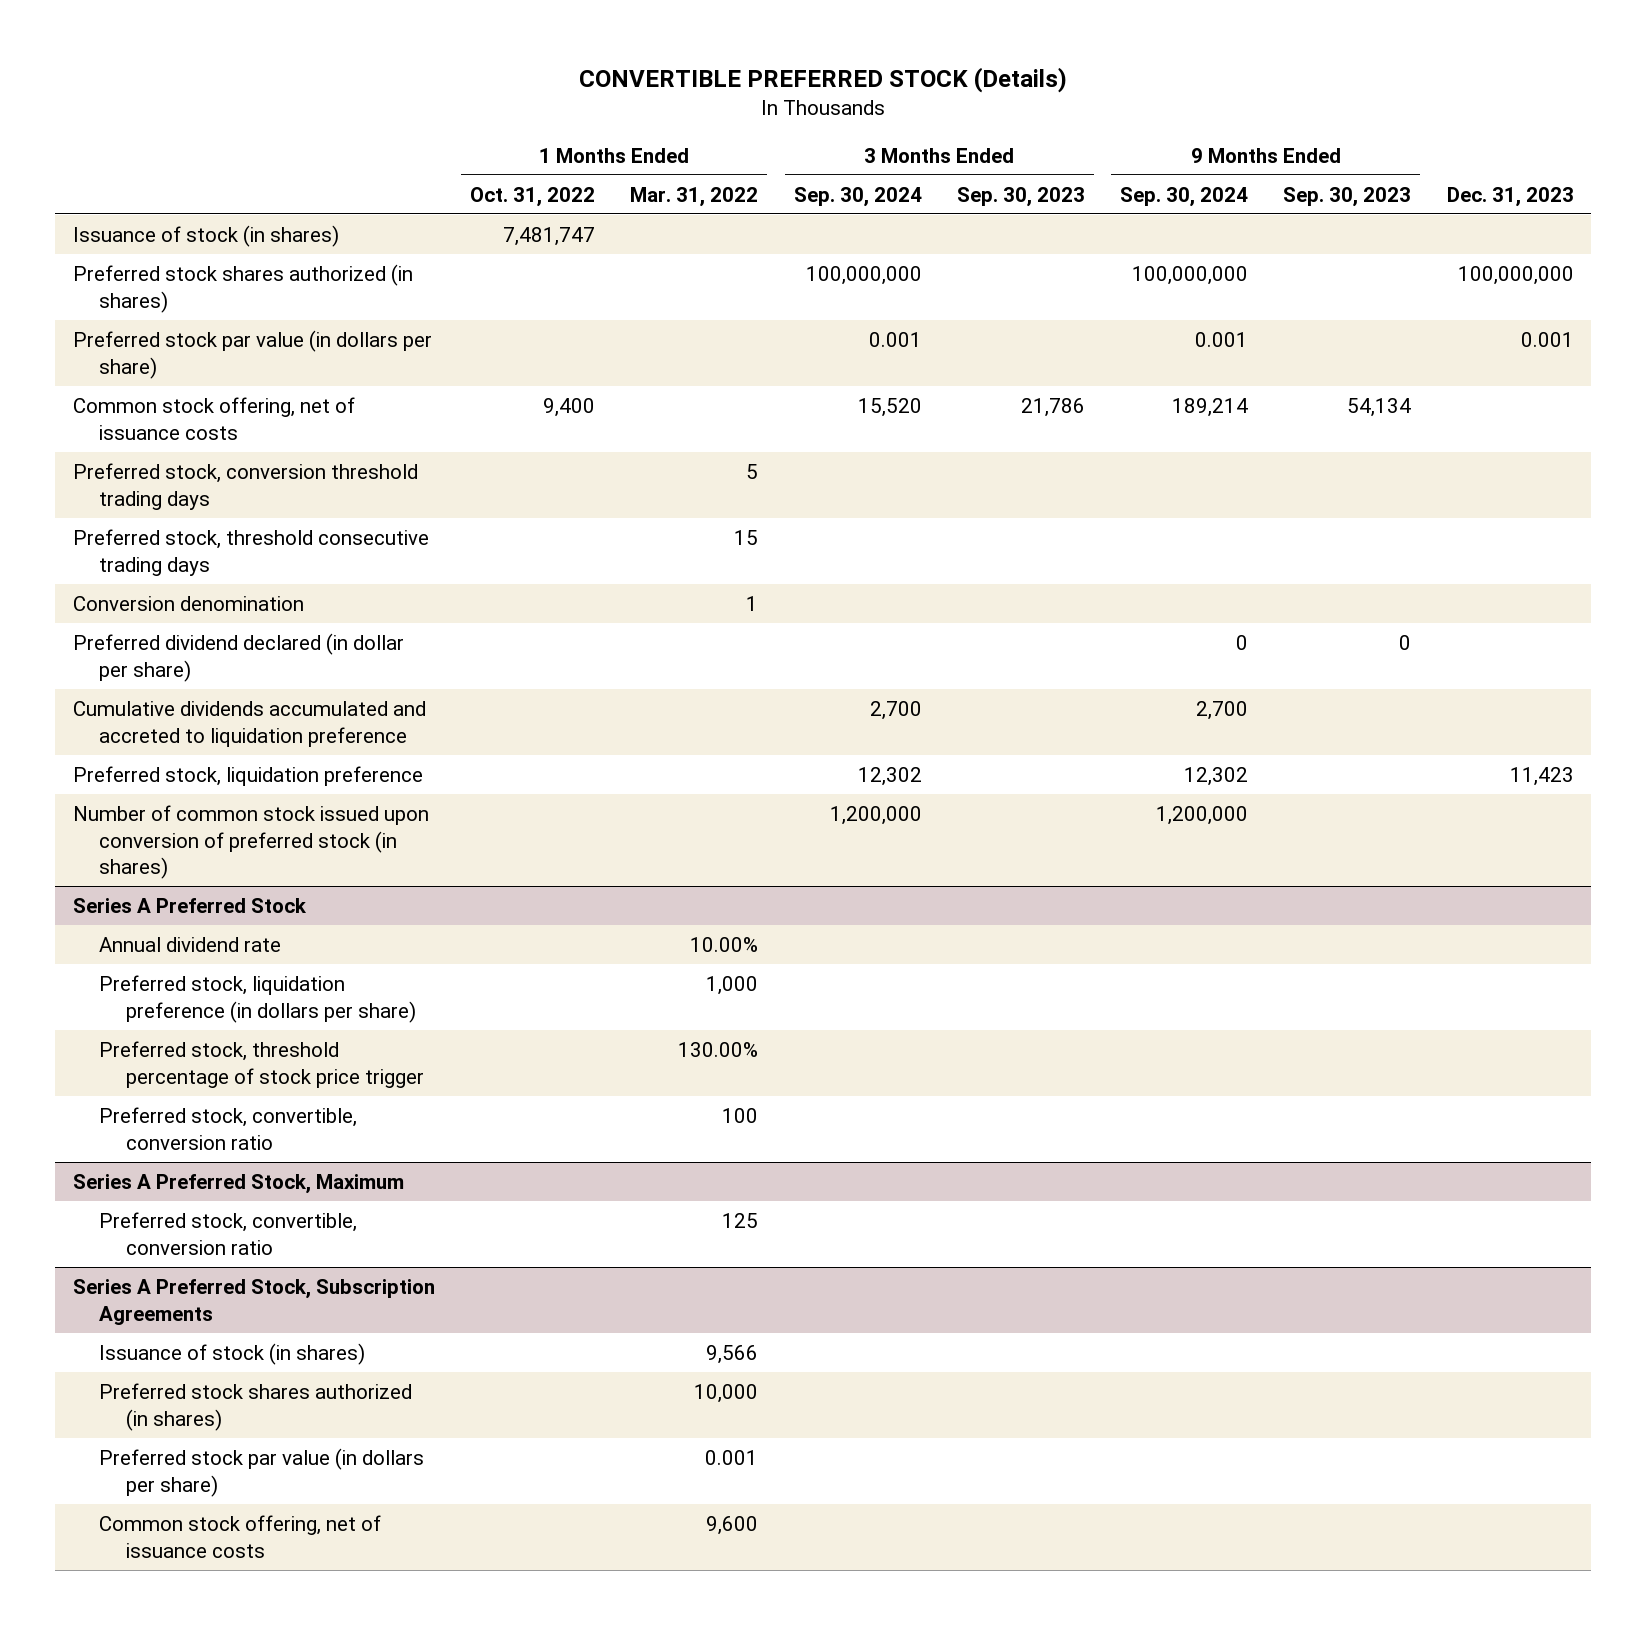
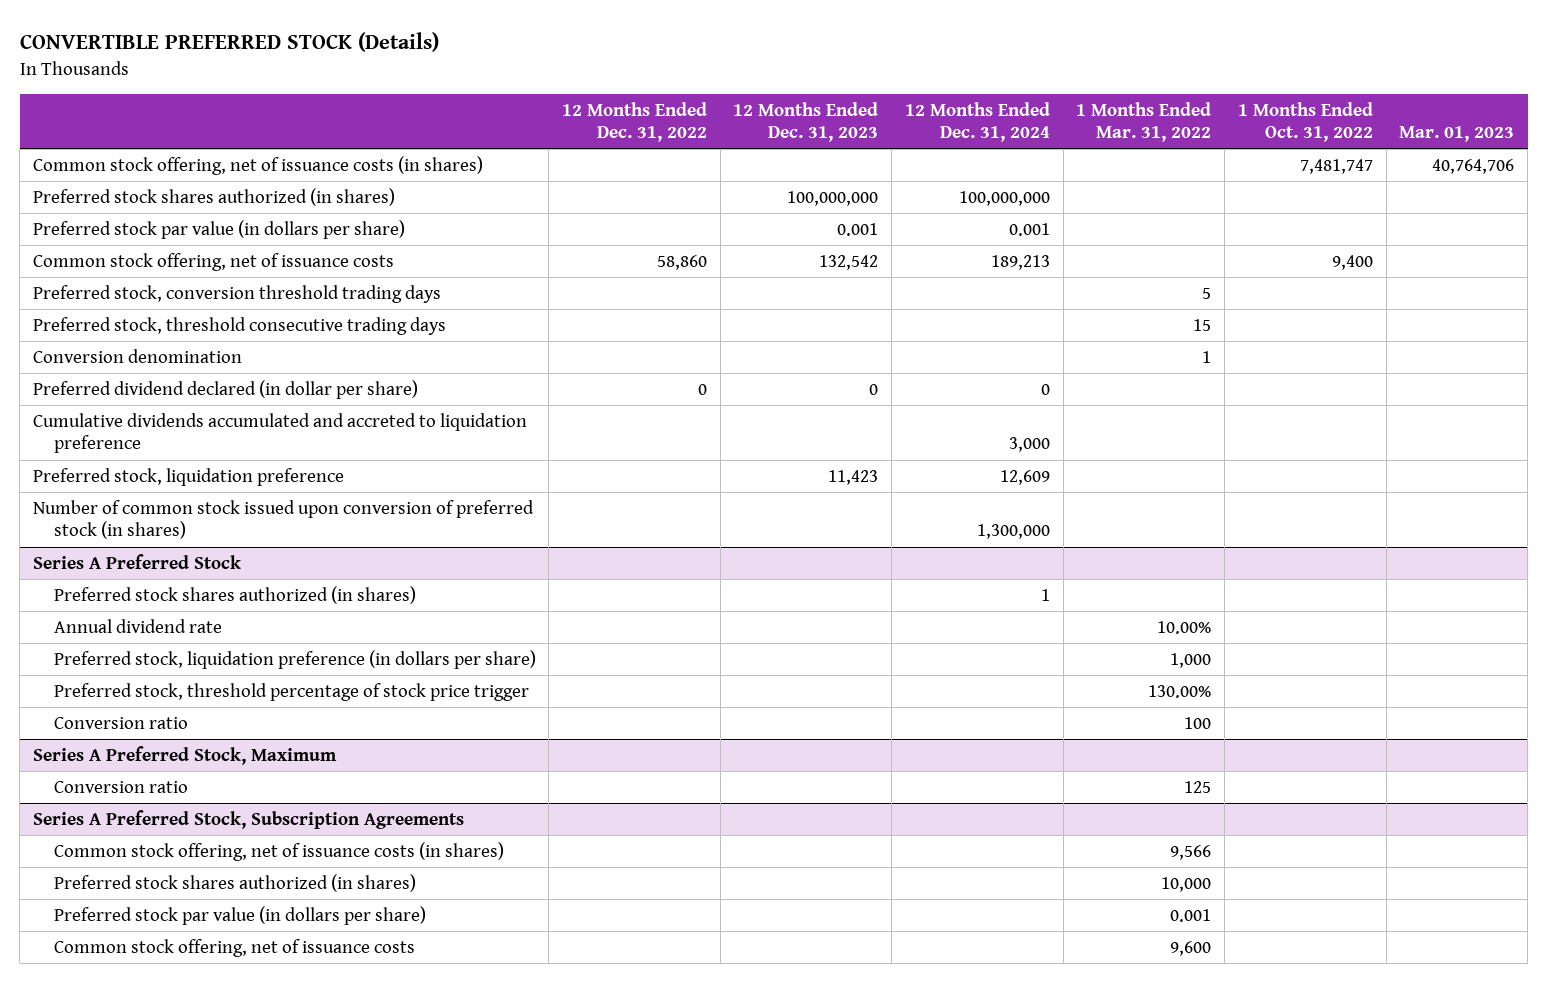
- | 1 Months Ended Oct. 31, 2022 | 1 Months Ended Mar. 31, 2022 | 3 Months Ended Sep. 30, 2024 | 3 Months Ended Sep. 30, 2023 | 9 Months Ended Sep. 30, 2024 | 9 Months Ended Sep. 30, 2023 | Dec. 31, 2023
+ | 12 Months Ended Dec. 31, 2022 | 12 Months Ended Dec. 31, 2023 | 12 Months Ended Dec. 31, 2024 | 1 Months Ended Mar. 31, 2022 | 1 Months Ended Oct. 31, 2022 | Mar. 01, 2023
- Issuance of stock (in shares) | 7,481,747 | | | | | |
+ Common stock offering, net of issuance costs (in shares) | | | | | 7,481,747 | 40,764,706
@ Series A Preferred Stock
+ Preferred stock shares authorized (in shares) | | | 1 | | |
- Preferred stock, convertible, conversion ratio | | 100 | | | | |
+ Conversion ratio | | | | 100 | |
@ Series A Preferred Stock, Maximum
- Preferred stock, convertible, conversion ratio | | 125 | | | | |
+ Conversion ratio | | | | 125 | |
@ Series A Preferred Stock, Subscription Agreements
- Issuance of stock (in shares) | | 9,566 | | | | |
+ Common stock offering, net of issuance costs (in shares) | | | | 9,566 | |

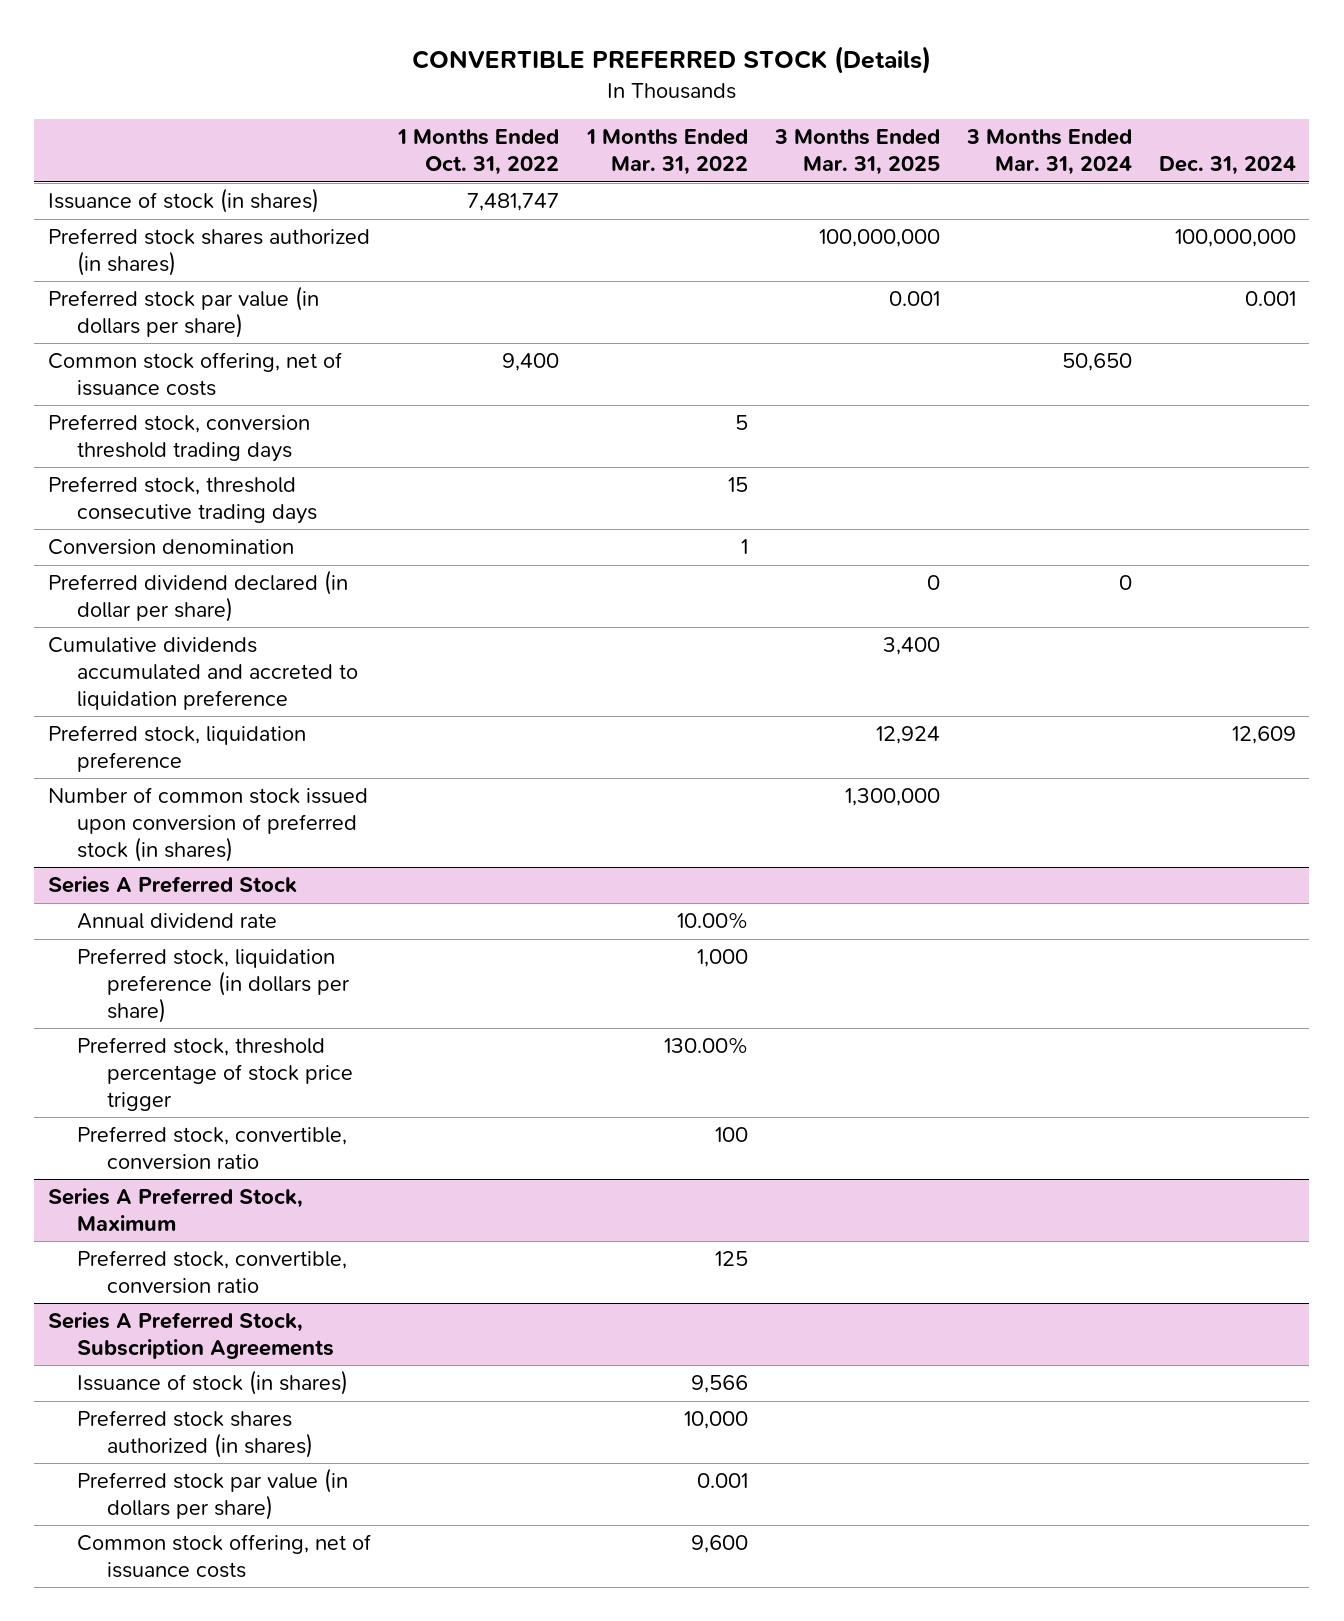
- | 12 Months Ended Dec. 31, 2022 | 12 Months Ended Dec. 31, 2023 | 12 Months Ended Dec. 31, 2024 | 1 Months Ended Mar. 31, 2022 | 1 Months Ended Oct. 31, 2022 | Mar. 01, 2023
+ | 1 Months Ended Oct. 31, 2022 | 1 Months Ended Mar. 31, 2022 | 3 Months Ended Mar. 31, 2025 | 3 Months Ended Mar. 31, 2024 | Dec. 31, 2024
- Common stock offering, net of issuance costs (in shares) | | | | | 7,481,747 | 40,764,706
+ Issuance of stock (in shares) | 7,481,747 | | | |
@ Series A Preferred Stock
- Preferred stock shares authorized (in shares) | | | 1 | | |
- Conversion ratio | | | | 100 | |
+ Preferred stock, convertible, conversion ratio | | 100 | | |
@ Series A Preferred Stock, Maximum
- Conversion ratio | | | | 125 | |
+ Preferred stock, convertible, conversion ratio | | 125 | | |
@ Series A Preferred Stock, Subscription Agreements
- Common stock offering, net of issuance costs (in shares) | | | | 9,566 | |
+ Issuance of stock (in shares) | | 9,566 | | |

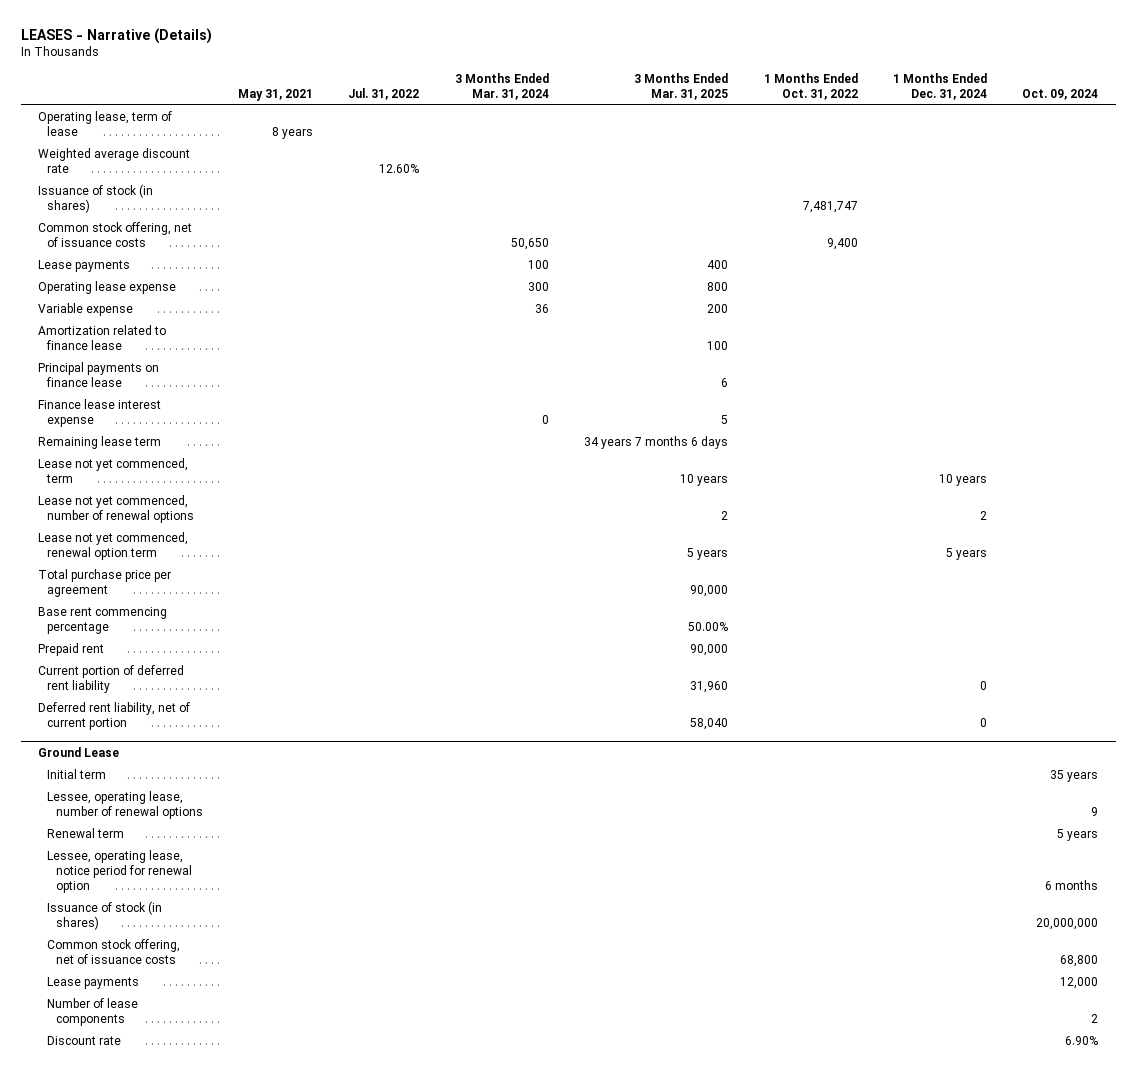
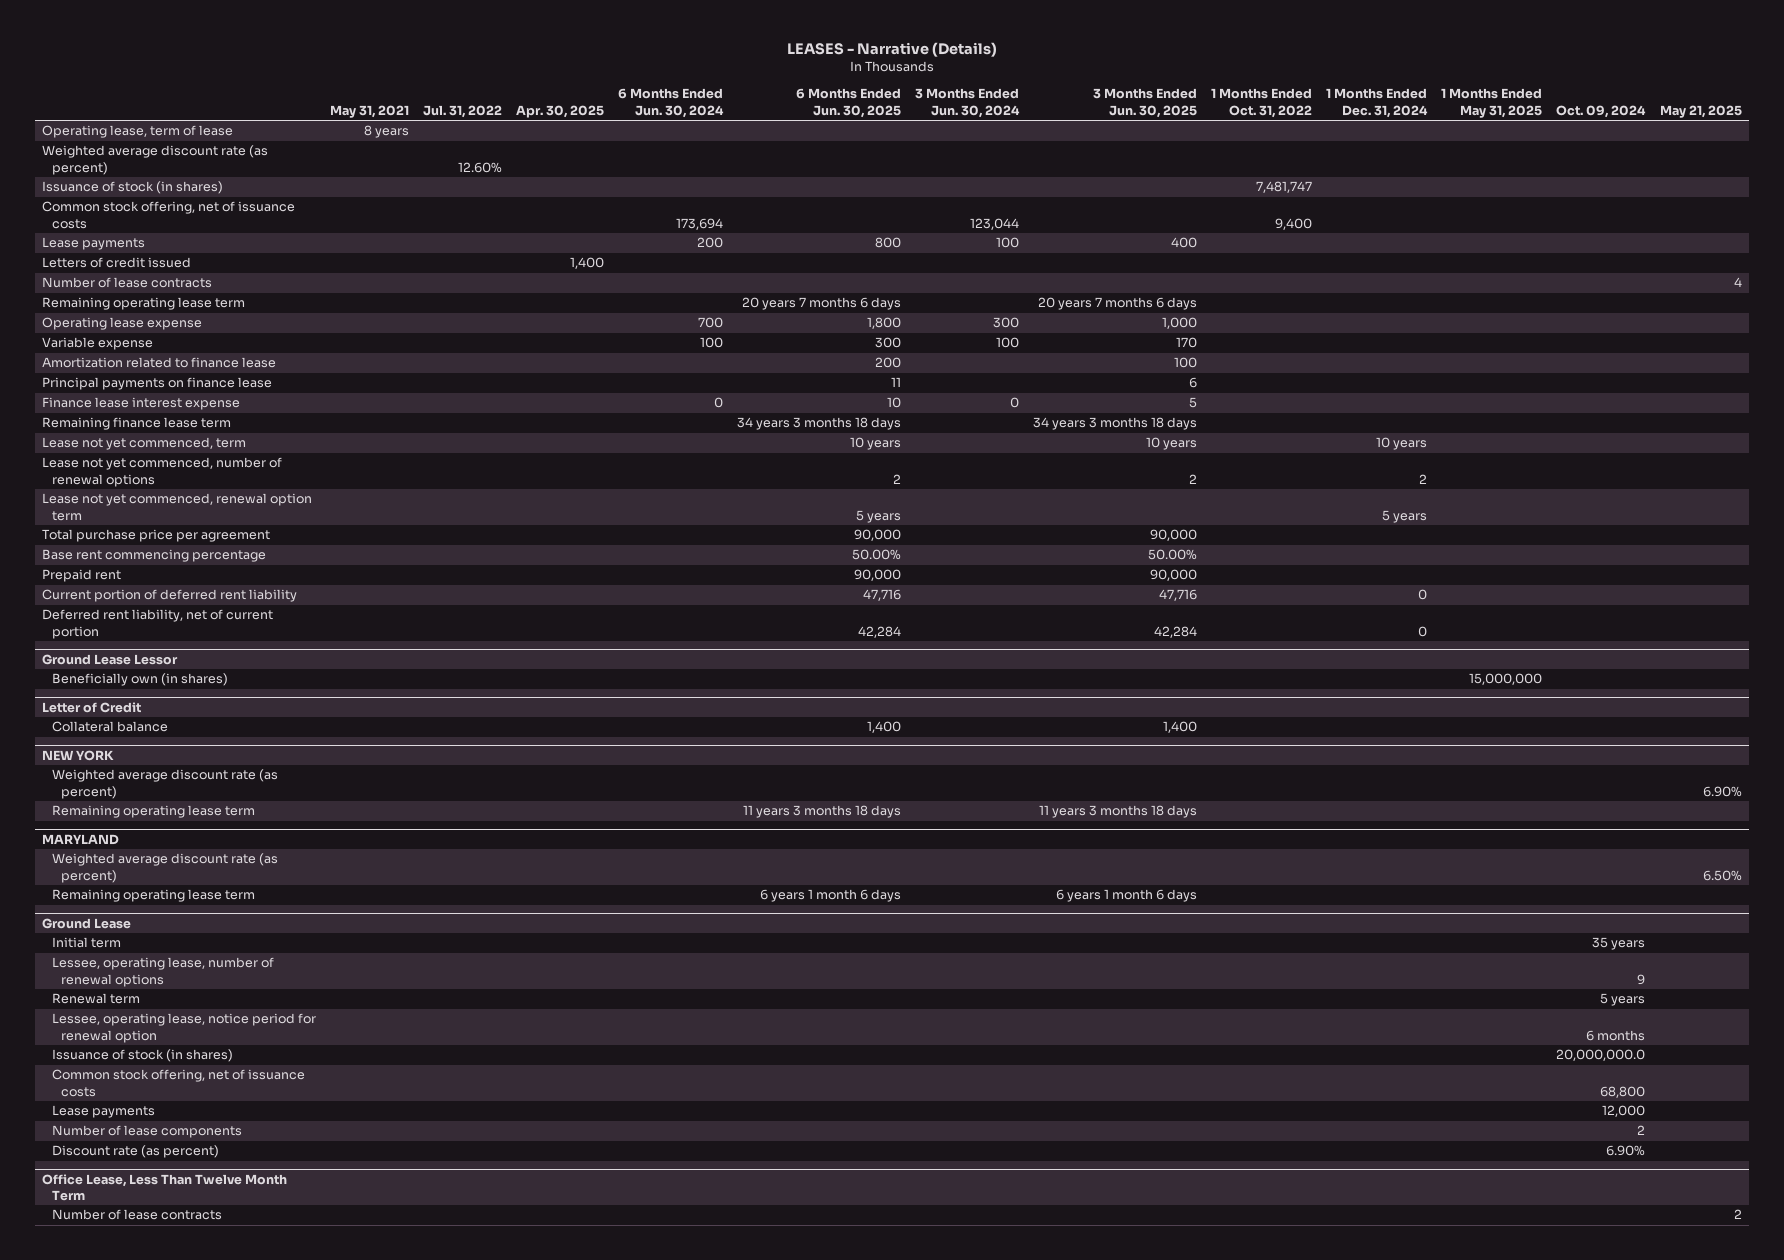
- | May 31, 2021 | Jul. 31, 2022 | 3 Months Ended Mar. 31, 2024 | 3 Months Ended Mar. 31, 2025 | 1 Months Ended Oct. 31, 2022 | 1 Months Ended Dec. 31, 2024 | Oct. 09, 2024
+ | May 31, 2021 | Jul. 31, 2022 | Apr. 30, 2025 | 6 Months Ended Jun. 30, 2024 | 6 Months Ended Jun. 30, 2025 | 3 Months Ended Jun. 30, 2024 | 3 Months Ended Jun. 30, 2025 | 1 Months Ended Oct. 31, 2022 | 1 Months Ended Dec. 31, 2024 | 1 Months Ended May 31, 2025 | Oct. 09, 2024 | May 21, 2025
- Weighted average discount rate | | 12.60% | | | | |
+ Weighted average discount rate (as percent) | | 12.60% | | | | | | | | | |
+ Letters of credit issued | | | 1,400 | | | | | | | | |
+ Number of lease contracts | | | | | | | | | | | | 4
+ Remaining operating lease term | | | | | 20 years 7 months 6 days | | 20 years 7 months 6 days | | | | |
- Remaining lease term | | | | 34 years 7 months 6 days | | |
+ Remaining finance lease term | | | | | 34 years 3 months 18 days | | 34 years 3 months 18 days | | | | |
+ Ground Lease Lessor
+ Beneficially own (in shares) | | | | | | | | | | 15,000,000 | |
+ Letter of Credit
+ Collateral balance | | | | | 1,400 | | 1,400 | | | | |
+ NEW YORK
+ Weighted average discount rate (as percent) | | | | | | | | | | | | 6.90%
+ Remaining operating lease term | | | | | 11 years 3 months 18 days | | 11 years 3 months 18 days | | | | |
+ MARYLAND
+ Weighted average discount rate (as percent) | | | | | | | | | | | | 6.50%
+ Remaining operating lease term | | | | | 6 years 1 month 6 days | | 6 years 1 month 6 days | | | | |
@ Ground Lease
- Issuance of stock (in shares) | | | | | | | 20,000,000
+ Issuance of stock (in shares) | | | | | | | | | | | 20,000,000.0 |
- Discount rate | | | | | | | 6.90%
+ Discount rate (as percent) | | | | | | | | | | | 6.90% |
+ Office Lease, Less Than Twelve Month Term
+ Number of lease contracts | | | | | | | | | | | | 2

